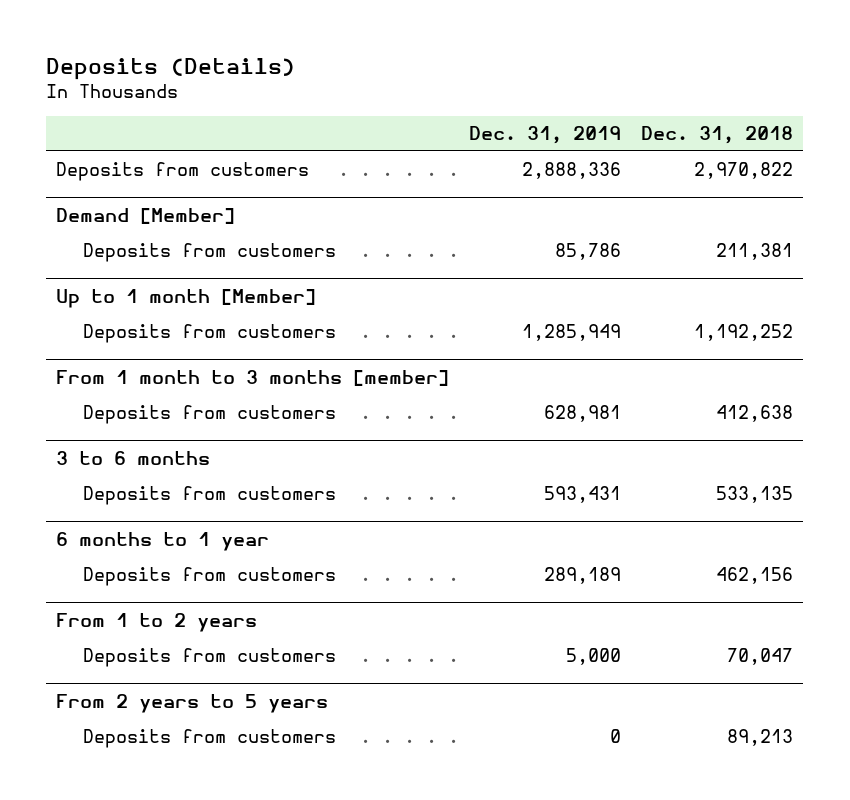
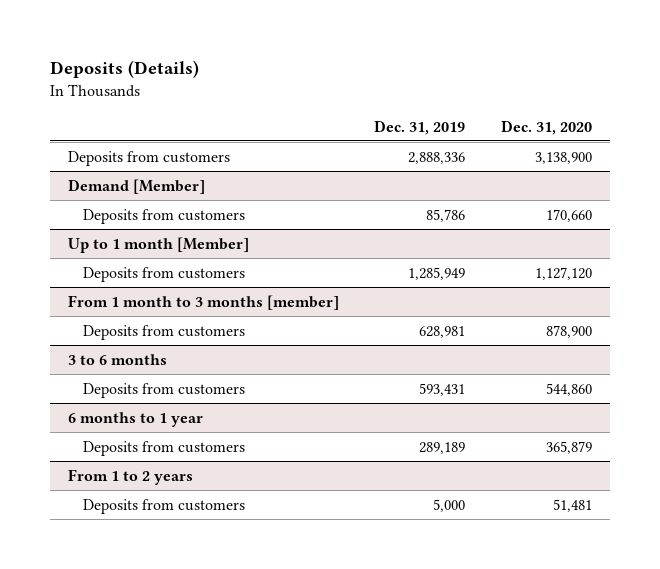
- | Dec. 31, 2019 | Dec. 31, 2018
+ | Dec. 31, 2019 | Dec. 31, 2020
- From 2 years to 5 years
- Deposits from customers | 0 | 89,213

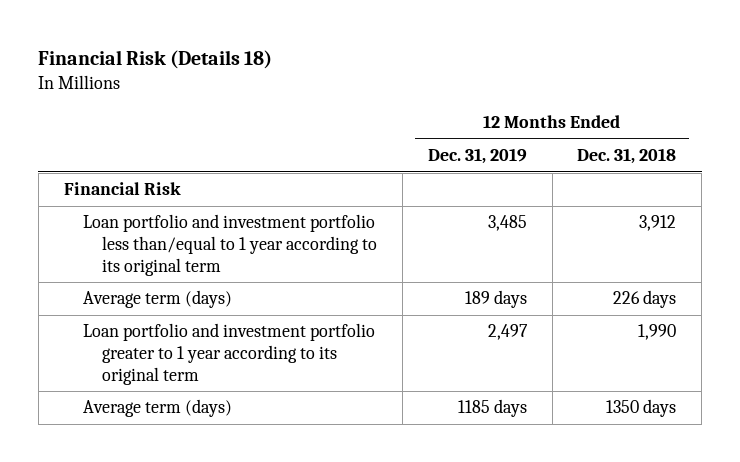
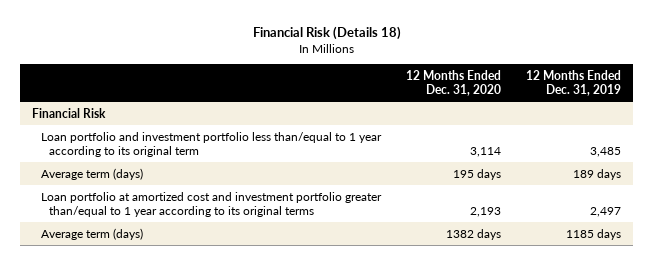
- | 12 Months Ended Dec. 31, 2019 | 12 Months Ended Dec. 31, 2018
+ | 12 Months Ended Dec. 31, 2020 | 12 Months Ended Dec. 31, 2019
- Loan portfolio and investment portfolio greater to 1 year according to its original term | 2,497 | 1,990
+ Loan portfolio at amortized cost and investment portfolio greater than/equal to 1 year according to its original terms | 2,193 | 2,497

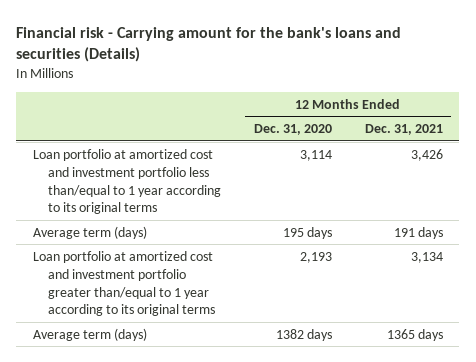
- Financial Risk (Details 18)
+ Financial risk - Carrying amount for the bank's loans and securities (Details)
- | 12 Months Ended Dec. 31, 2020 | 12 Months Ended Dec. 31, 2019
+ | 12 Months Ended Dec. 31, 2020 | 12 Months Ended Dec. 31, 2021
- Financial Risk
- Loan portfolio and investment portfolio less than/equal to 1 year according to its original term | 3,114 | 3,485
+ Loan portfolio at amortized cost and investment portfolio less than/equal to 1 year according to its original terms | 3,114 | 3,426

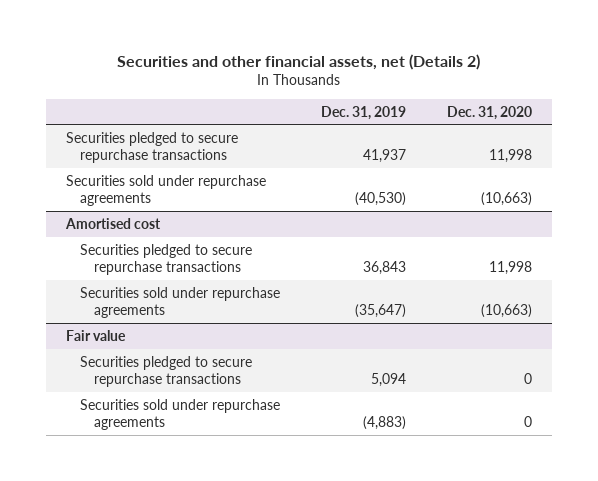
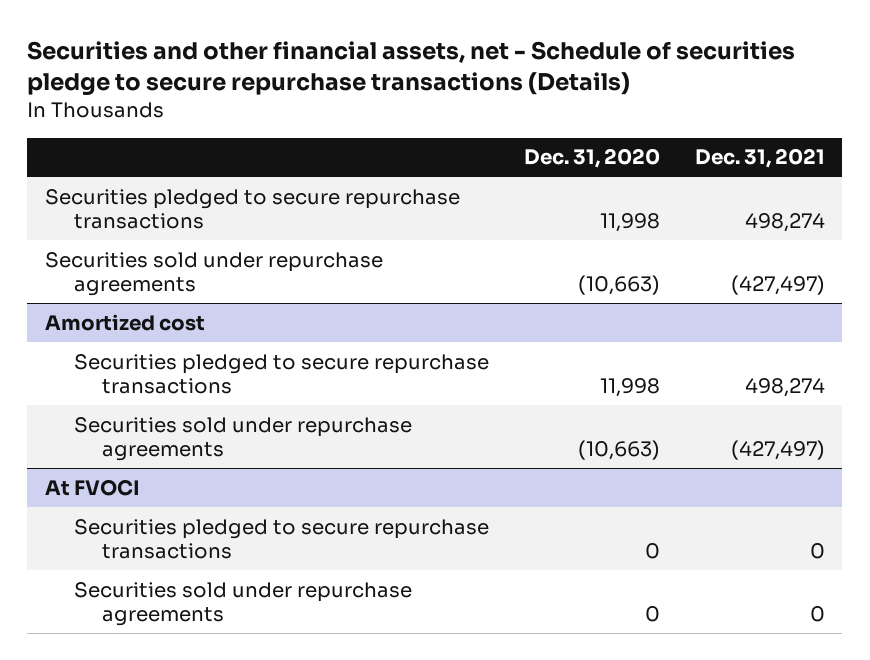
- Securities and other financial assets, net (Details 2)
+ Securities and other financial assets, net - Schedule of securities pledge to secure repurchase transactions (Details)
- | Dec. 31, 2019 | Dec. 31, 2020
+ | Dec. 31, 2020 | Dec. 31, 2021
- Amortised cost
+ Amortized cost
- Fair value
+ At FVOCI

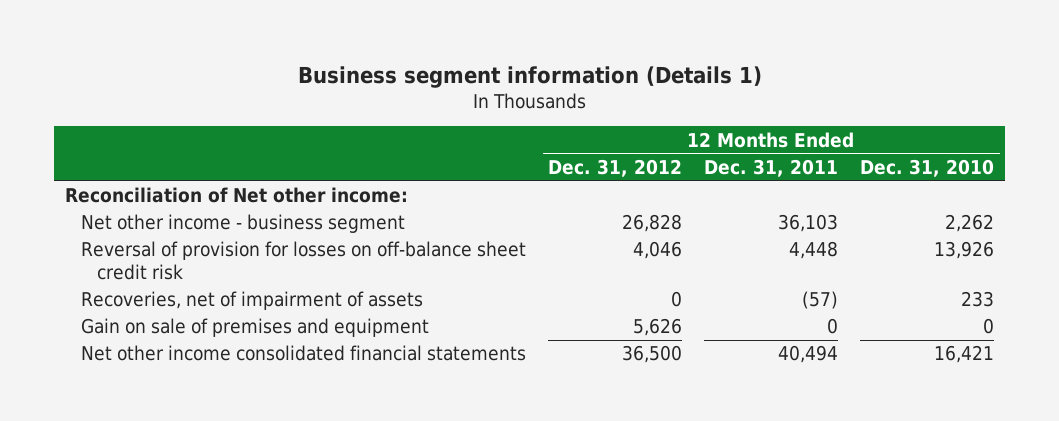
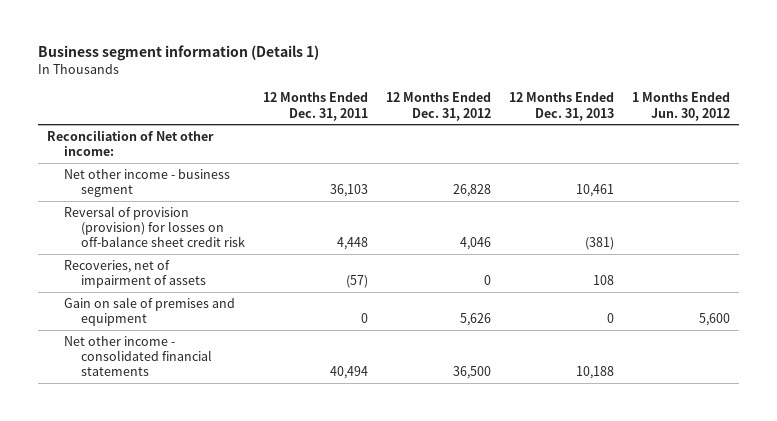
- | 12 Months Ended Dec. 31, 2012 | 12 Months Ended Dec. 31, 2011 | 12 Months Ended Dec. 31, 2010
+ | 12 Months Ended Dec. 31, 2011 | 12 Months Ended Dec. 31, 2012 | 12 Months Ended Dec. 31, 2013 | 1 Months Ended Jun. 30, 2012
- Reversal of provision for losses on off-balance sheet credit risk | 4,046 | 4,448 | 13,926
+ Reversal of provision (provision) for losses on off-balance sheet credit risk | 4,448 | 4,046 | (381) |
- Net other income consolidated financial statements | 36,500 | 40,494 | 16,421
+ Net other income - consolidated financial statements | 40,494 | 36,500 | 10,188 |

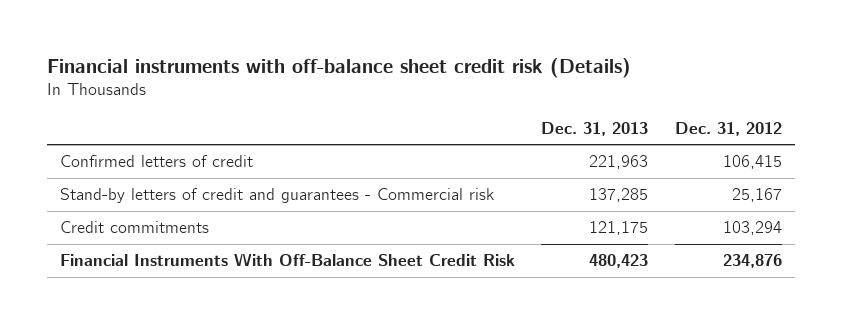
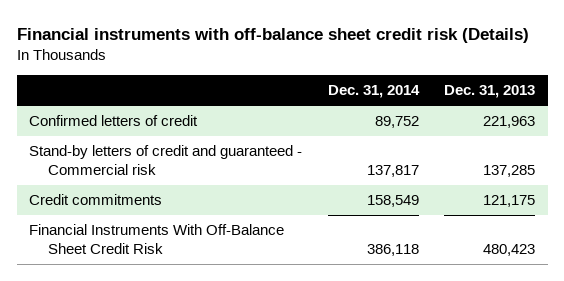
- | Dec. 31, 2013 | Dec. 31, 2012
+ | Dec. 31, 2014 | Dec. 31, 2013
- Stand-by letters of credit and guarantees - Commercial risk | 137,285 | 25,167
+ Stand-by letters of credit and guaranteed - Commercial risk | 137,817 | 137,285

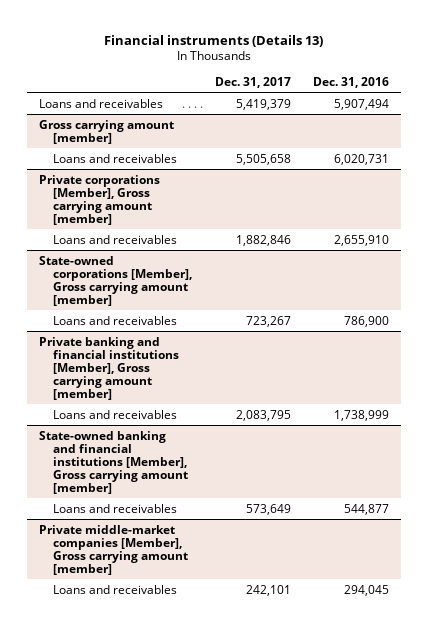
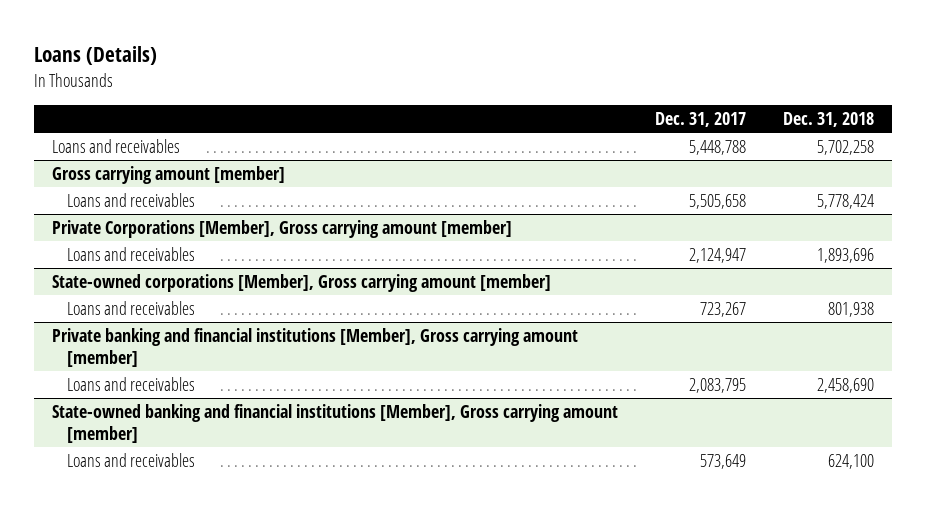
- Financial instruments (Details 13)
+ Loans (Details)
- | Dec. 31, 2017 | Dec. 31, 2016
+ | Dec. 31, 2017 | Dec. 31, 2018
- Loans and receivables | 5,419,379 | 5,907,494
+ Loans and receivables | 5,448,788 | 5,702,258
- Private corporations [Member], Gross carrying amount [member]
- Loans and receivables | 1,882,846 | 2,655,910
+ Private Corporations [Member], Gross carrying amount [member]
+ Loans and receivables | 2,124,947 | 1,893,696
- Private middle-market companies [Member], Gross carrying amount [member]
- Loans and receivables | 242,101 | 294,045

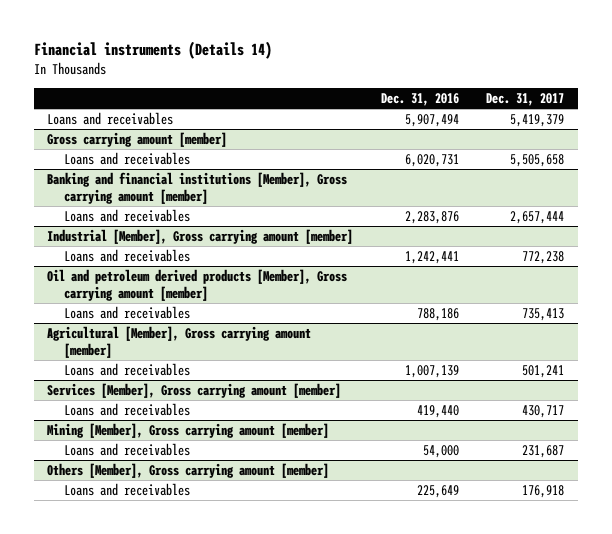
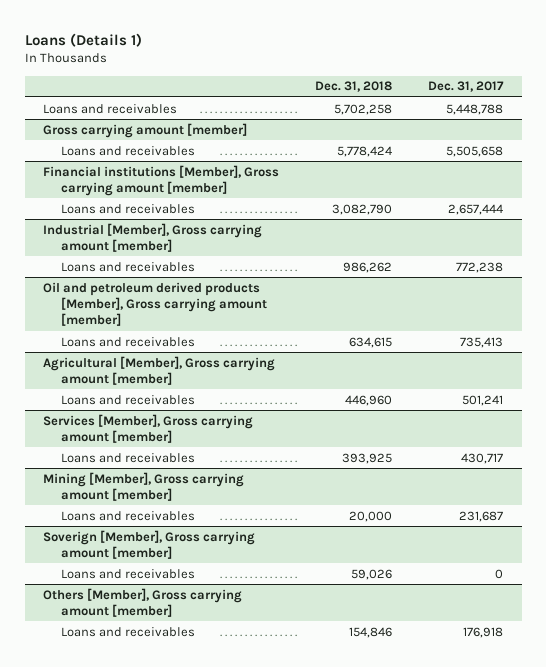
- Financial instruments (Details 14)
+ Loans (Details 1)
- | Dec. 31, 2016 | Dec. 31, 2017
+ | Dec. 31, 2018 | Dec. 31, 2017
- Loans and receivables | 5,907,494 | 5,419,379
+ Loans and receivables | 5,702,258 | 5,448,788
- Banking and financial institutions [Member], Gross carrying amount [member]
+ Financial institutions [Member], Gross carrying amount [member]
+ Soverign [Member], Gross carrying amount [member]
+ Loans and receivables | 59,026 | 0

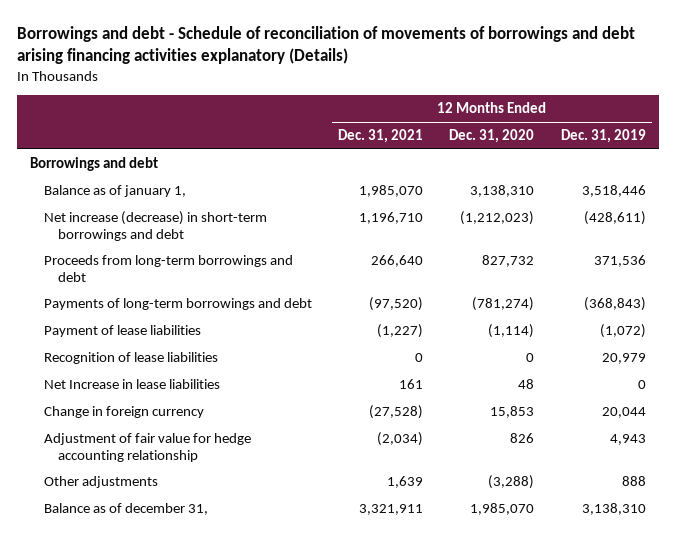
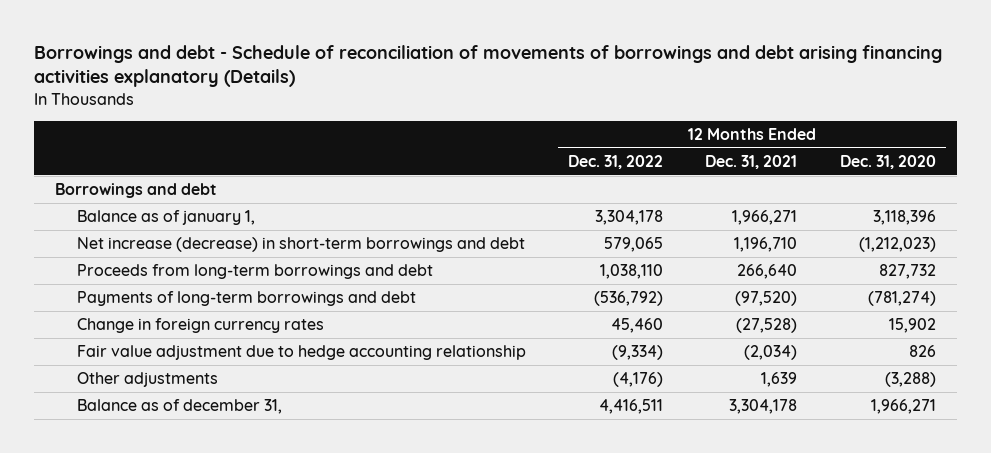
- | 12 Months Ended Dec. 31, 2021 | 12 Months Ended Dec. 31, 2020 | 12 Months Ended Dec. 31, 2019
+ | 12 Months Ended Dec. 31, 2022 | 12 Months Ended Dec. 31, 2021 | 12 Months Ended Dec. 31, 2020
- Balance as of january 1, | 1,985,070 | 3,138,310 | 3,518,446
+ Balance as of january 1, | 3,304,178 | 1,966,271 | 3,118,396
- Payment of lease liabilities | (1,227) | (1,114) | (1,072)
- Recognition of lease liabilities | 0 | 0 | 20,979
- Net Increase in lease liabilities | 161 | 48 | 0
- Change in foreign currency | (27,528) | 15,853 | 20,044
- Adjustment of fair value for hedge accounting relationship | (2,034) | 826 | 4,943
+ Change in foreign currency rates | 45,460 | (27,528) | 15,902
+ Fair value adjustment due to hedge accounting relationship | (9,334) | (2,034) | 826
- Balance as of december 31, | 3,321,911 | 1,985,070 | 3,138,310
+ Balance as of december 31, | 4,416,511 | 3,304,178 | 1,966,271

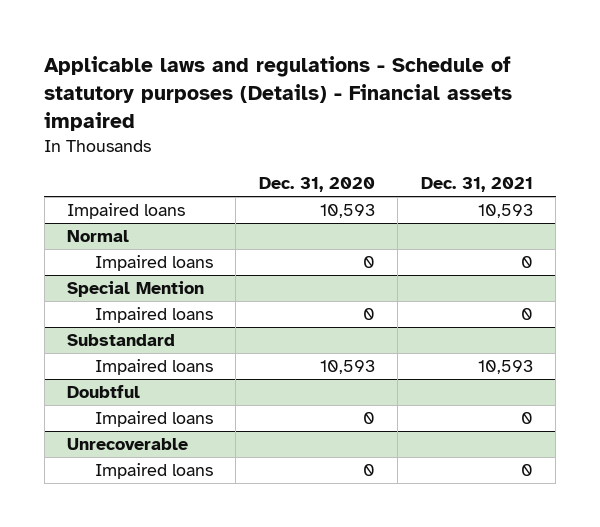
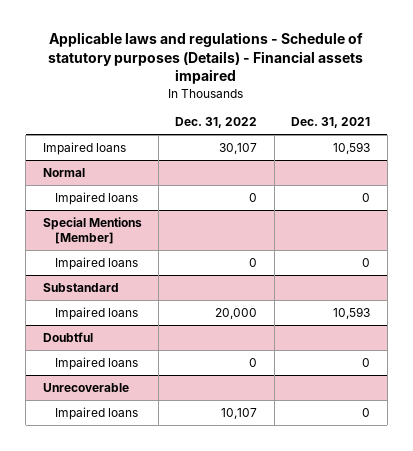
- | Dec. 31, 2020 | Dec. 31, 2021
+ | Dec. 31, 2022 | Dec. 31, 2021
- Special Mention
+ Special Mentions [Member]

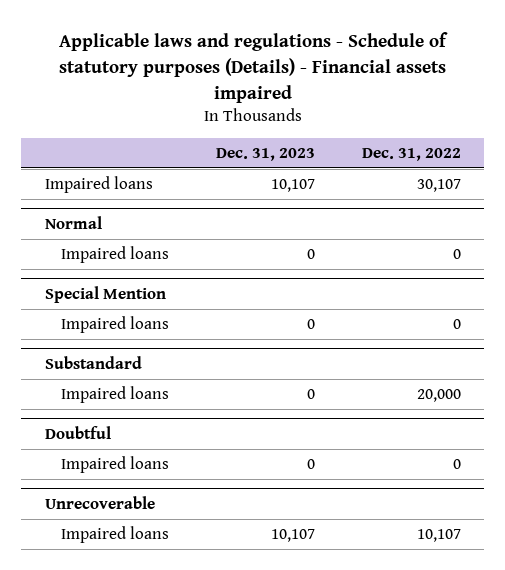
- | Dec. 31, 2022 | Dec. 31, 2021
+ | Dec. 31, 2023 | Dec. 31, 2022
- Special Mentions [Member]
+ Special Mention

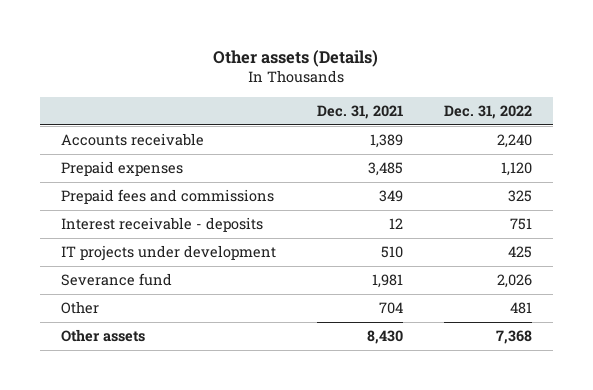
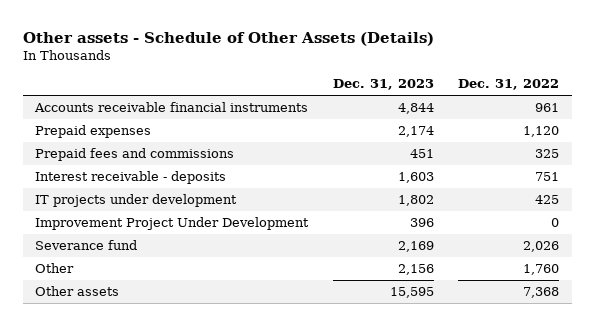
- Other assets (Details)
+ Other assets - Schedule of Other Assets (Details)
- | Dec. 31, 2021 | Dec. 31, 2022
+ | Dec. 31, 2023 | Dec. 31, 2022
- Accounts receivable | 1,389 | 2,240
+ Accounts receivable financial instruments | 4,844 | 961
+ Improvement Project Under Development | 396 | 0
- Other | 704 | 481
+ Other | 2,156 | 1,760

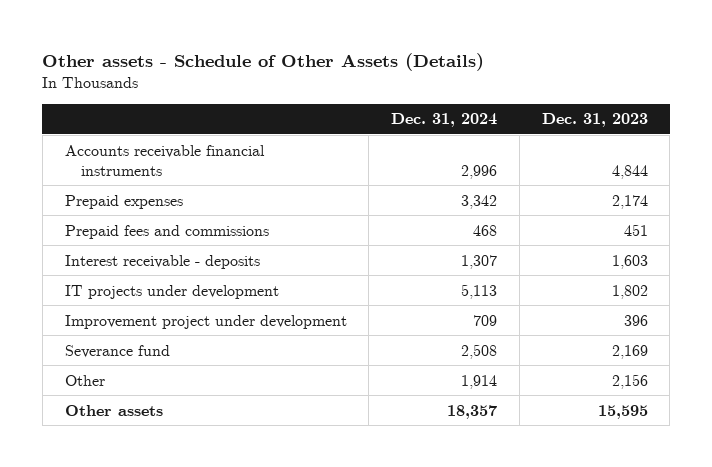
- | Dec. 31, 2023 | Dec. 31, 2022
+ | Dec. 31, 2024 | Dec. 31, 2023
- Improvement Project Under Development | 396 | 0
+ Improvement project under development | 709 | 396

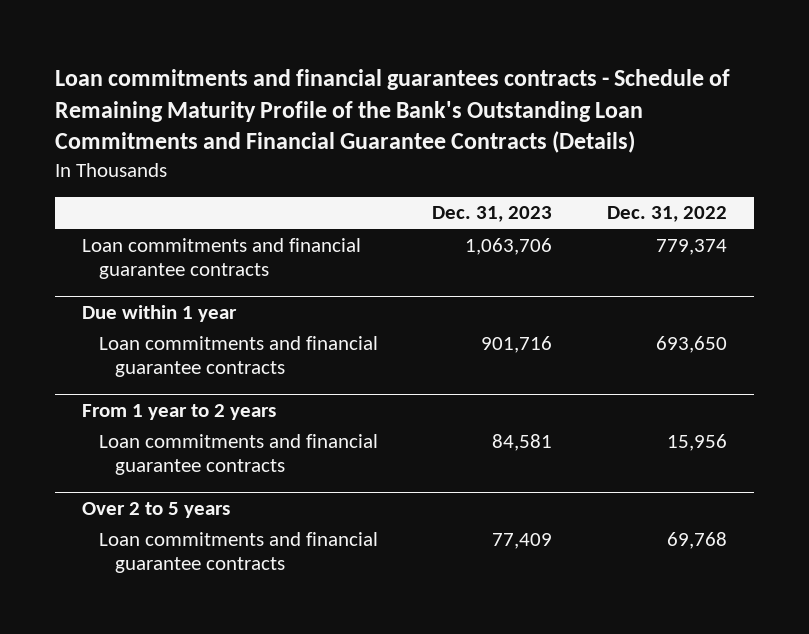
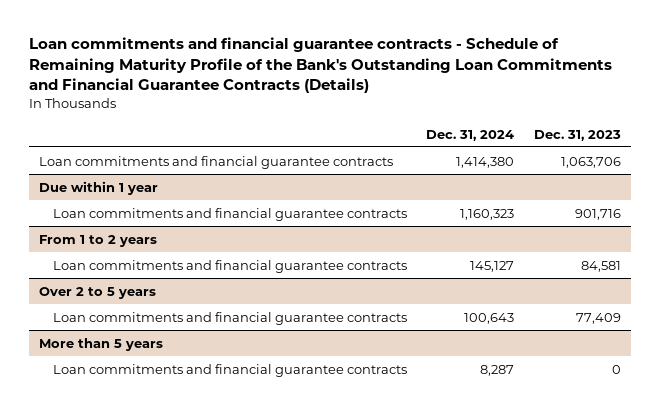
- Loan commitments and financial guarantees contracts - Schedule of Remaining Maturity Profile of the Bank's Outstanding Loan Commitments and Financial Guarantee Contracts (Details)
+ Loan commitments and financial guarantee contracts - Schedule of Remaining Maturity Profile of the Bank's Outstanding Loan Commitments and Financial Guarantee Contracts (Details)
- | Dec. 31, 2023 | Dec. 31, 2022
+ | Dec. 31, 2024 | Dec. 31, 2023
- From 1 year to 2 years
+ From 1 to 2 years
+ More than 5 years
+ Loan commitments and financial guarantee contracts | 8,287 | 0

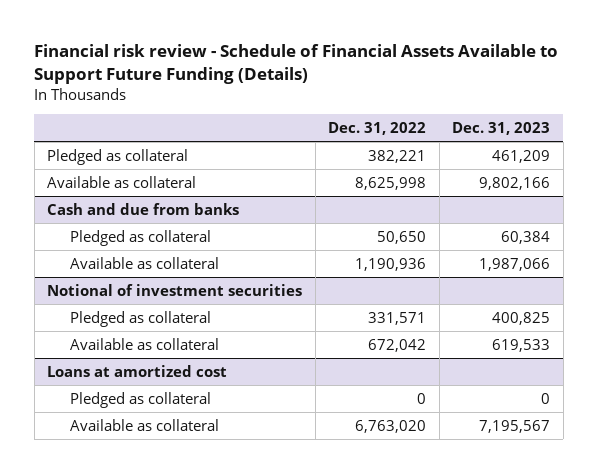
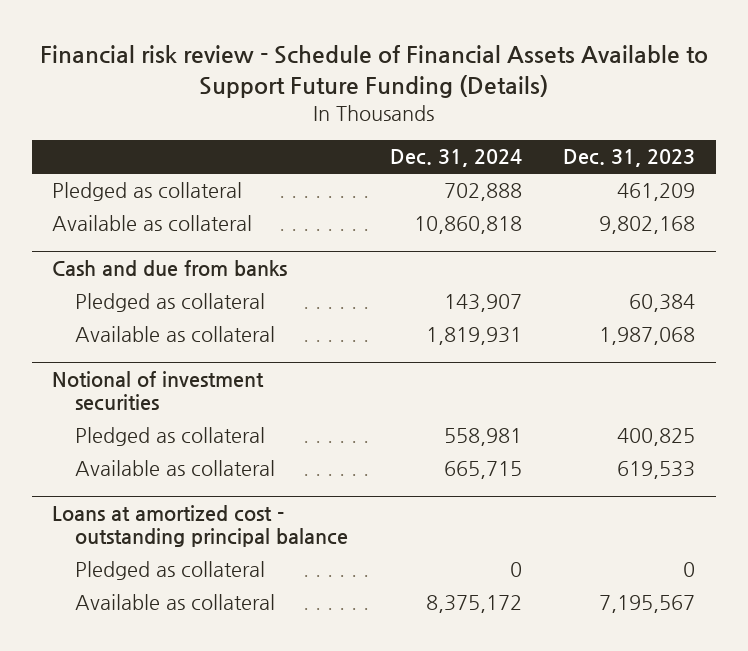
- | Dec. 31, 2022 | Dec. 31, 2023
+ | Dec. 31, 2024 | Dec. 31, 2023
- Available as collateral | 8,625,998 | 9,802,166
+ Available as collateral | 10,860,818 | 9,802,168
@ Cash and due from banks
- Available as collateral | 1,190,936 | 1,987,066
+ Available as collateral | 1,819,931 | 1,987,068
- Loans at amortized cost
+ Loans at amortized cost - outstanding principal balance

